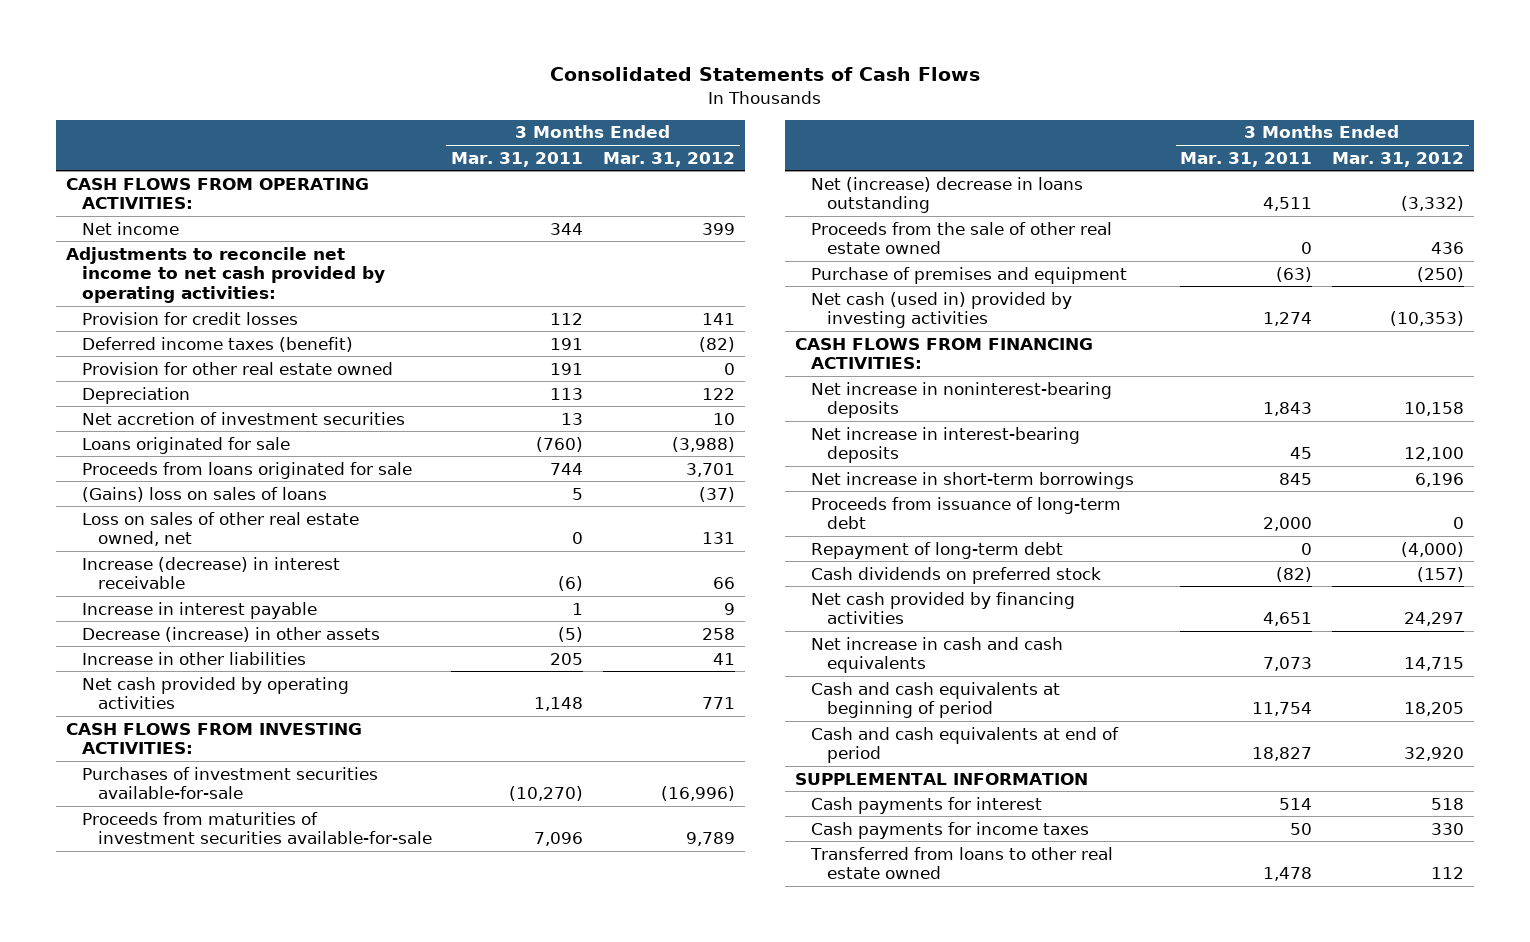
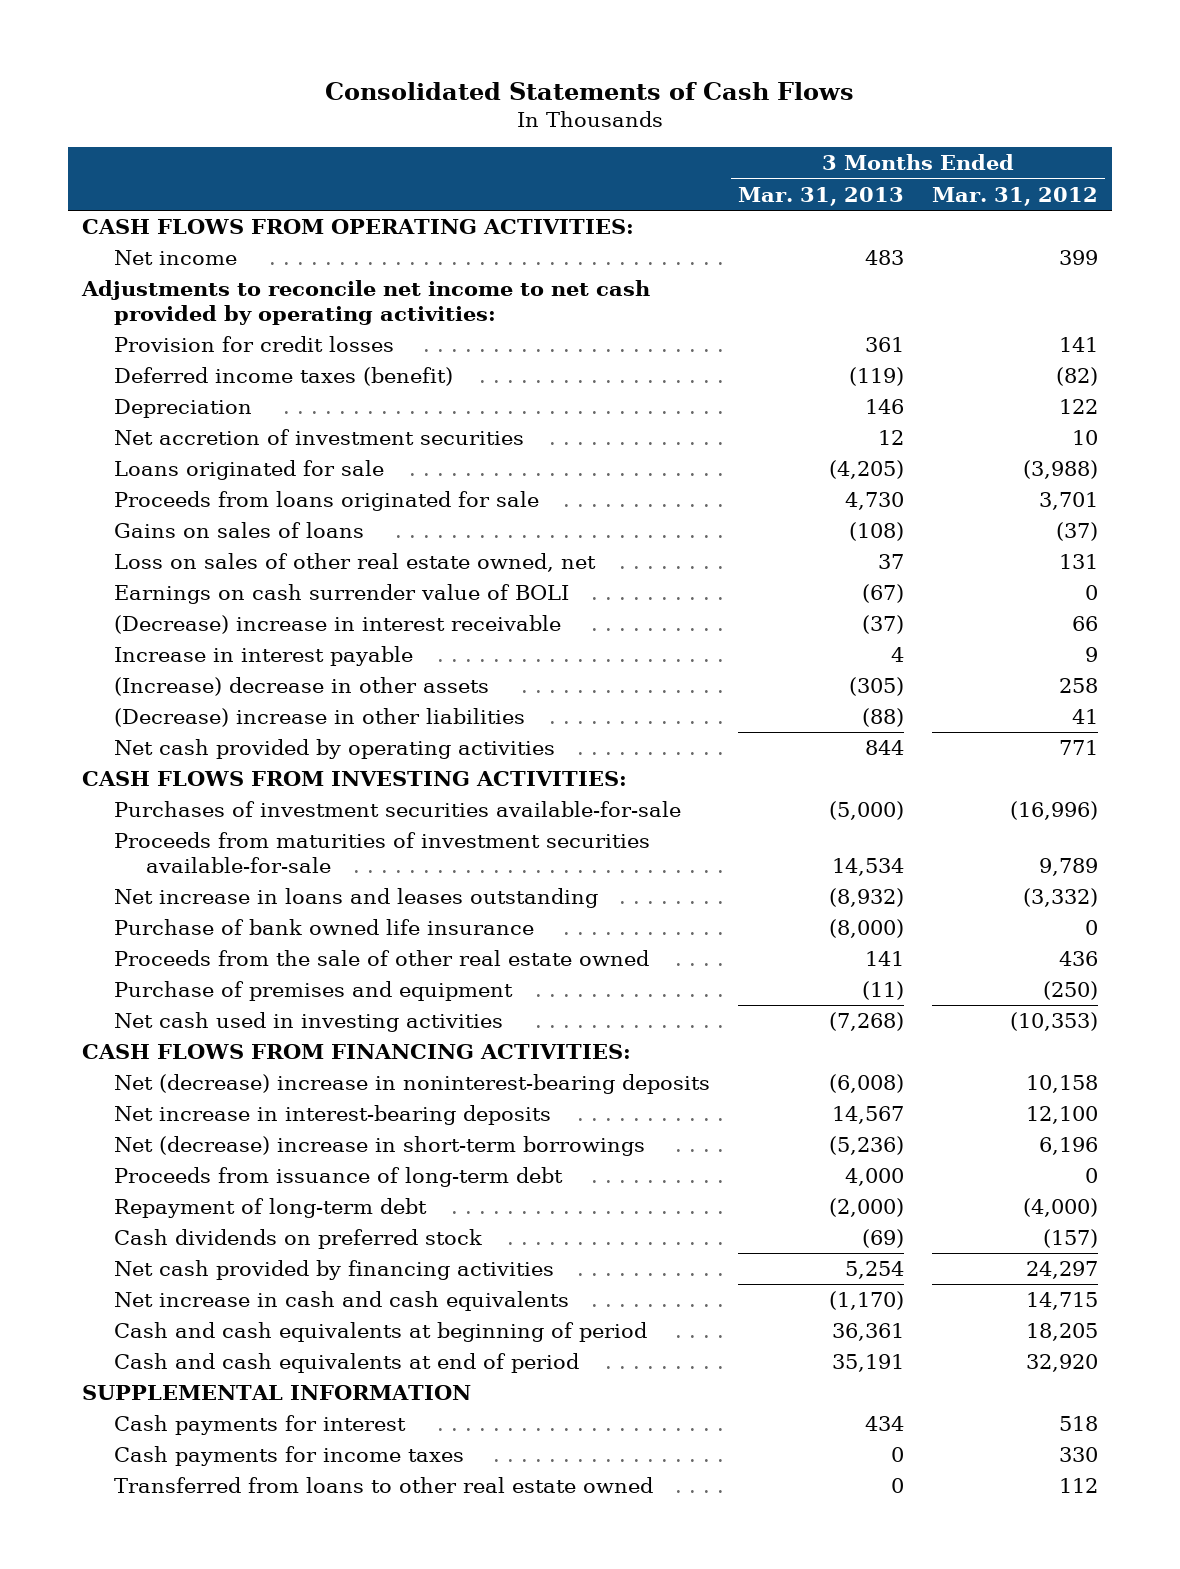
- | 3 Months Ended Mar. 31, 2011 | 3 Months Ended Mar. 31, 2012
+ | 3 Months Ended Mar. 31, 2013 | 3 Months Ended Mar. 31, 2012
- Provision for other real estate owned | 191 | 0
- (Gains) loss on sales of loans | 5 | (37)
+ Gains on sales of loans | (108) | (37)
- Increase (decrease) in interest receivable | (6) | 66
+ Earnings on cash surrender value of BOLI | (67) | 0
+ (Decrease) increase in interest receivable | (37) | 66
- Decrease (increase) in other assets | (5) | 258
- Increase in other liabilities | 205 | 41
+ (Increase) decrease in other assets | (305) | 258
+ (Decrease) increase in other liabilities | (88) | 41
- Net (increase) decrease in loans outstanding | 4,511 | (3,332)
+ Net increase in loans and leases outstanding | (8,932) | (3,332)
+ Purchase of bank owned life insurance | (8,000) | 0
- Net cash (used in) provided by investing activities | 1,274 | (10,353)
+ Net cash used in investing activities | (7,268) | (10,353)
- Net increase in noninterest-bearing deposits | 1,843 | 10,158
+ Net (decrease) increase in noninterest-bearing deposits | (6,008) | 10,158
- Net increase in short-term borrowings | 845 | 6,196
+ Net (decrease) increase in short-term borrowings | (5,236) | 6,196

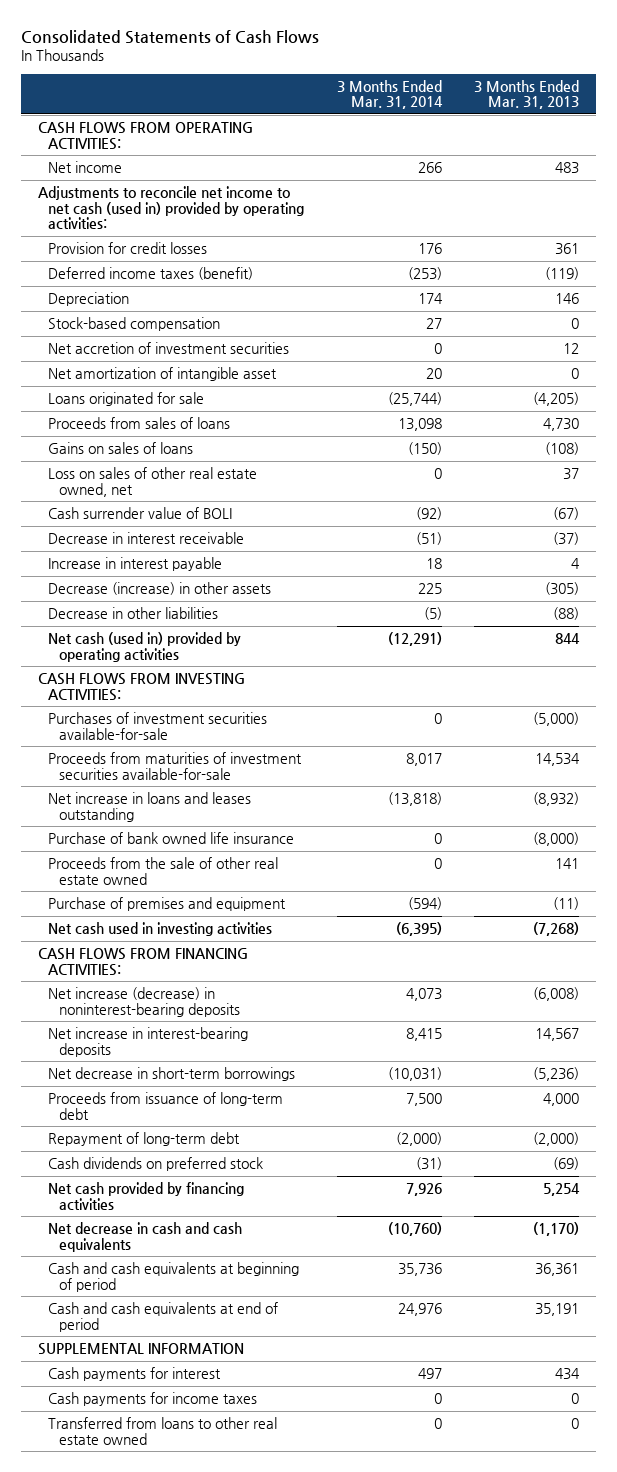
- | 3 Months Ended Mar. 31, 2013 | 3 Months Ended Mar. 31, 2012
+ | 3 Months Ended Mar. 31, 2014 | 3 Months Ended Mar. 31, 2013
- Adjustments to reconcile net income to net cash provided by operating activities:
+ Adjustments to reconcile net income to net cash (used in) provided by operating activities:
+ Stock-based compensation | 27 | 0
+ Net amortization of intangible asset | 20 | 0
- Proceeds from loans originated for sale | 4,730 | 3,701
+ Proceeds from sales of loans | 13,098 | 4,730
- Earnings on cash surrender value of BOLI | (67) | 0
- (Decrease) increase in interest receivable | (37) | 66
+ Cash surrender value of BOLI | (92) | (67)
+ Decrease in interest receivable | (51) | (37)
- (Increase) decrease in other assets | (305) | 258
- (Decrease) increase in other liabilities | (88) | 41
- Net cash provided by operating activities | 844 | 771
+ Decrease (increase) in other assets | 225 | (305)
+ Decrease in other liabilities | (5) | (88)
+ Net cash (used in) provided by operating activities | (12,291) | 844
- Net (decrease) increase in noninterest-bearing deposits | (6,008) | 10,158
+ Net increase (decrease) in noninterest-bearing deposits | 4,073 | (6,008)
- Net (decrease) increase in short-term borrowings | (5,236) | 6,196
+ Net decrease in short-term borrowings | (10,031) | (5,236)
- Net increase in cash and cash equivalents | (1,170) | 14,715
+ Net decrease in cash and cash equivalents | (10,760) | (1,170)

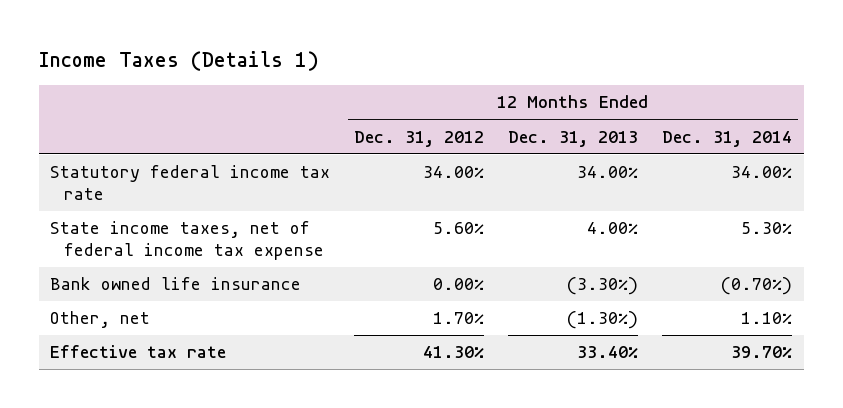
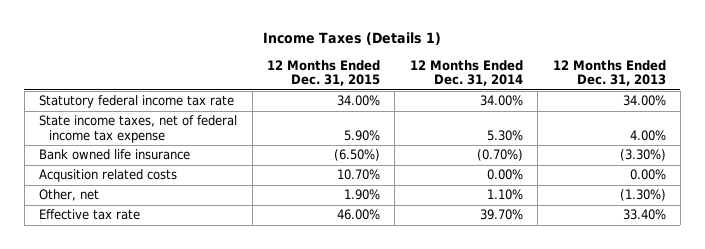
- | 12 Months Ended Dec. 31, 2012 | 12 Months Ended Dec. 31, 2013 | 12 Months Ended Dec. 31, 2014
+ | 12 Months Ended Dec. 31, 2015 | 12 Months Ended Dec. 31, 2014 | 12 Months Ended Dec. 31, 2013
+ Acqusition related costs | 10.70% | 0.00% | 0.00%

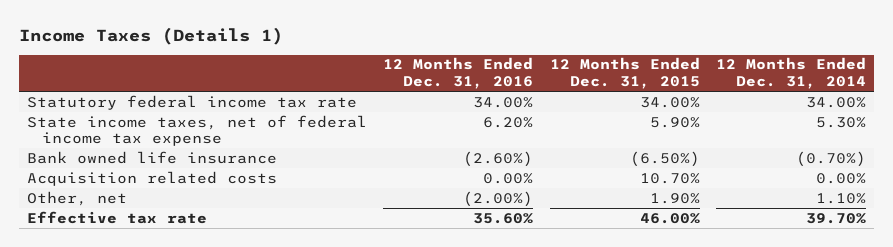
- | 12 Months Ended Dec. 31, 2015 | 12 Months Ended Dec. 31, 2014 | 12 Months Ended Dec. 31, 2013
+ | 12 Months Ended Dec. 31, 2016 | 12 Months Ended Dec. 31, 2015 | 12 Months Ended Dec. 31, 2014
- Acqusition related costs | 10.70% | 0.00% | 0.00%
+ Acquisition related costs | 0.00% | 10.70% | 0.00%

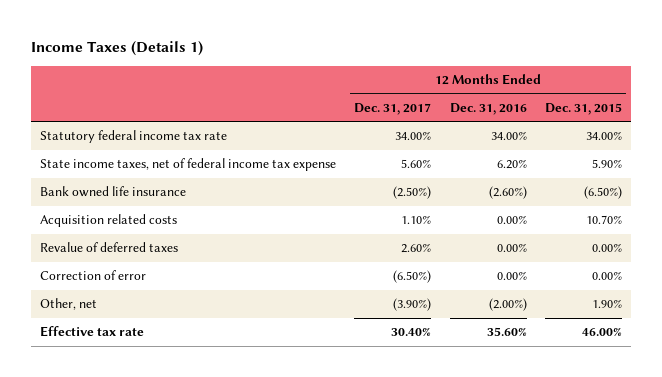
- | 12 Months Ended Dec. 31, 2016 | 12 Months Ended Dec. 31, 2015 | 12 Months Ended Dec. 31, 2014
+ | 12 Months Ended Dec. 31, 2017 | 12 Months Ended Dec. 31, 2016 | 12 Months Ended Dec. 31, 2015
+ Revalue of deferred taxes | 2.60% | 0.00% | 0.00%
+ Correction of error | (6.50%) | 0.00% | 0.00%

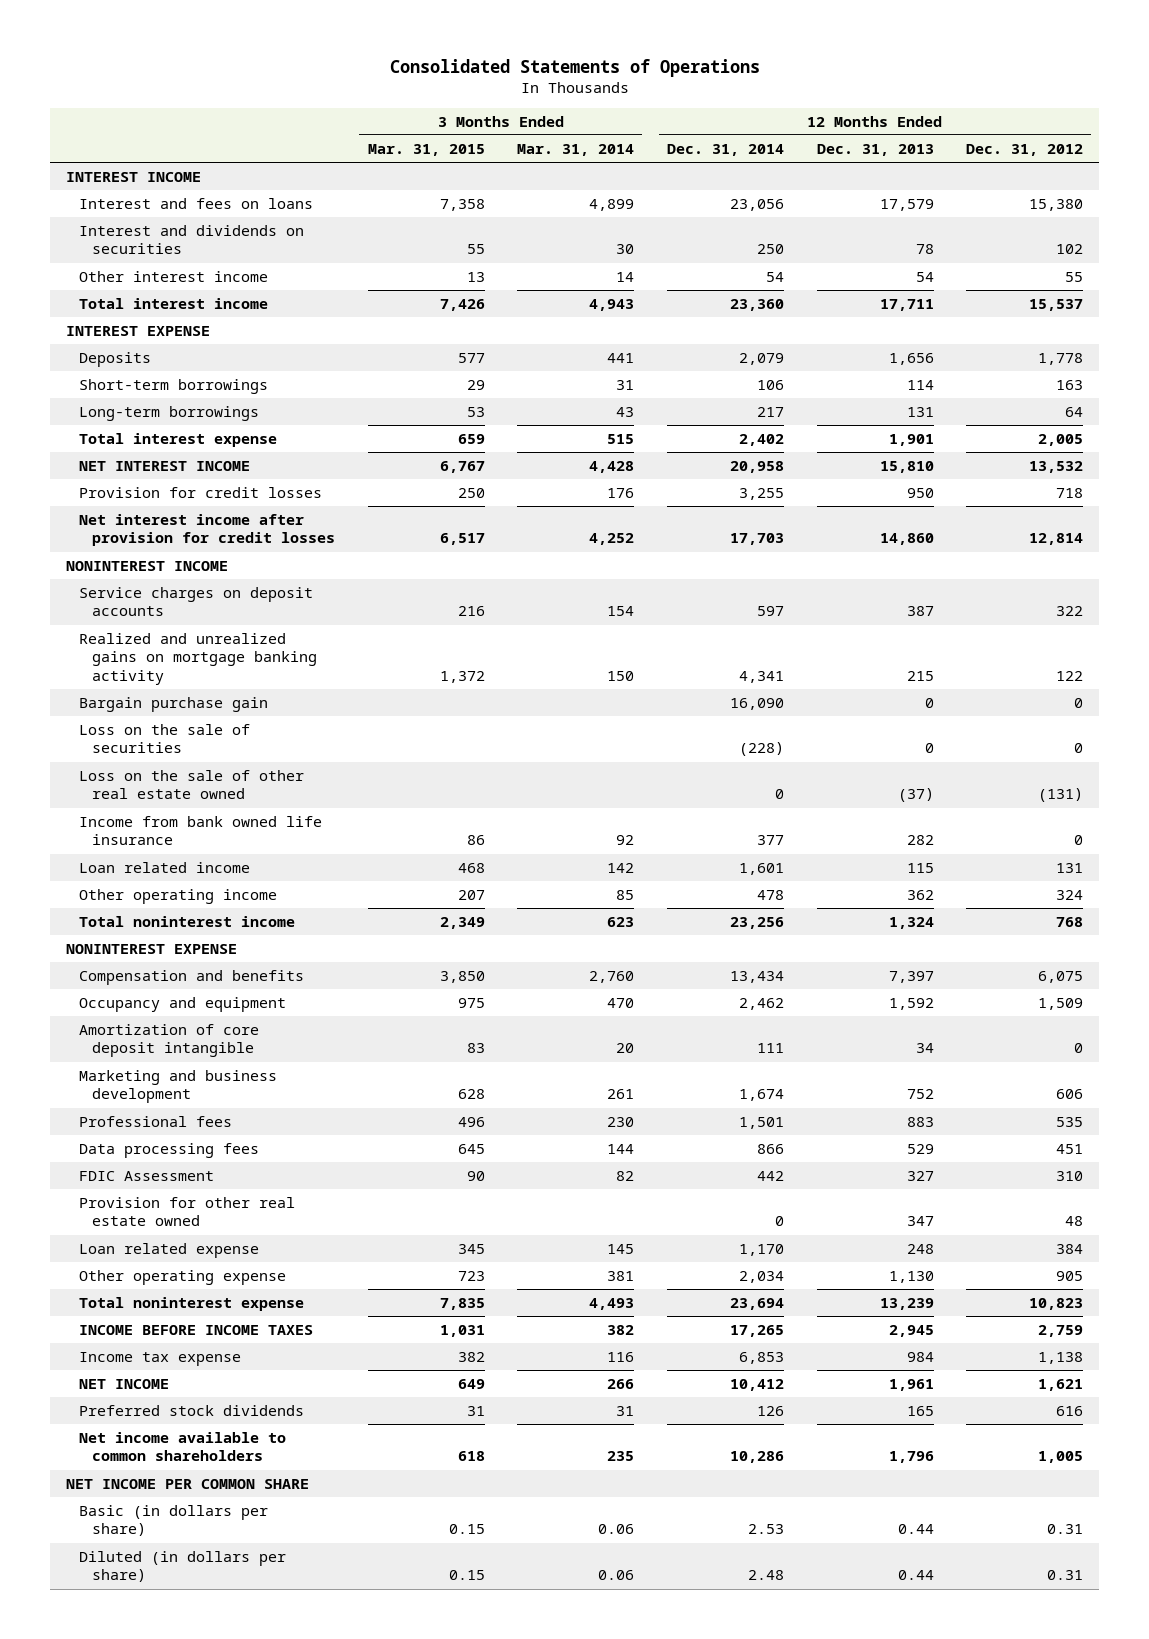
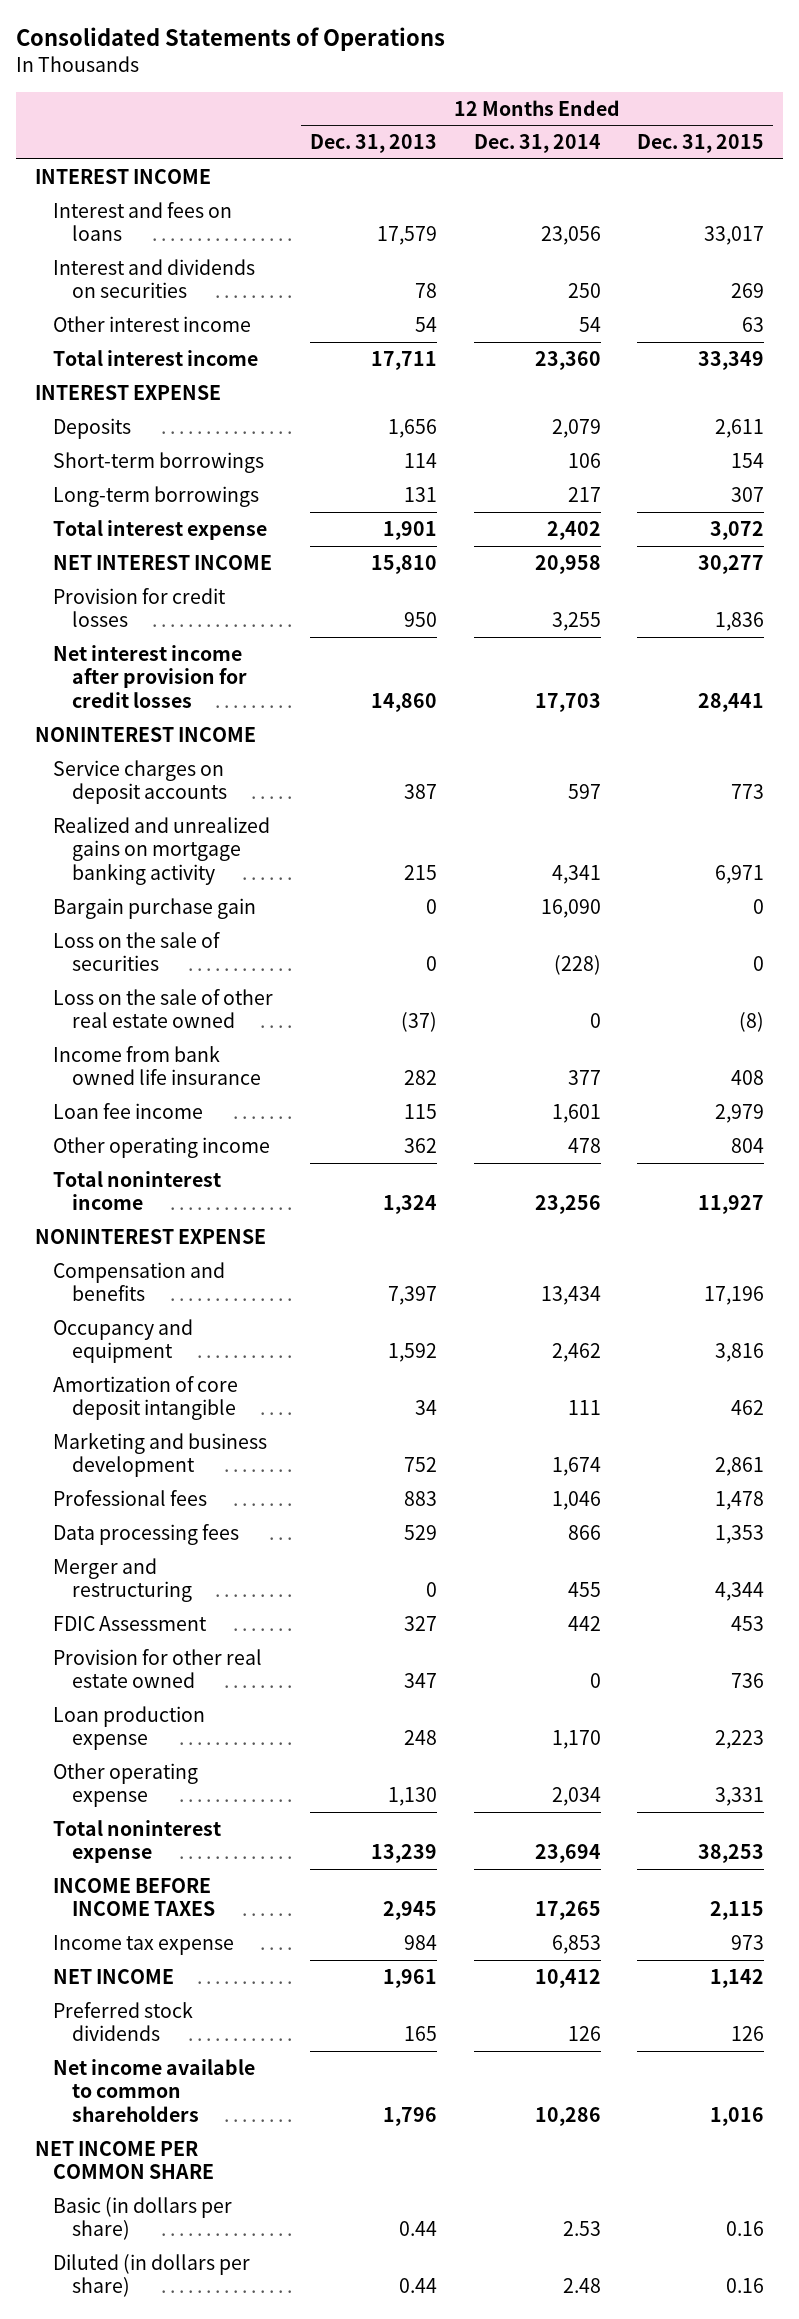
- | 3 Months Ended Mar. 31, 2015 | 3 Months Ended Mar. 31, 2014 | 12 Months Ended Dec. 31, 2014 | 12 Months Ended Dec. 31, 2013 | 12 Months Ended Dec. 31, 2012
+ | 12 Months Ended Dec. 31, 2013 | 12 Months Ended Dec. 31, 2014 | 12 Months Ended Dec. 31, 2015
- Loan related income | 468 | 142 | 1,601 | 115 | 131
+ Loan fee income | 115 | 1,601 | 2,979
- Professional fees | 496 | 230 | 1,501 | 883 | 535
+ Professional fees | 883 | 1,046 | 1,478
+ Merger and restructuring | 0 | 455 | 4,344
- Loan related expense | 345 | 145 | 1,170 | 248 | 384
+ Loan production expense | 248 | 1,170 | 2,223

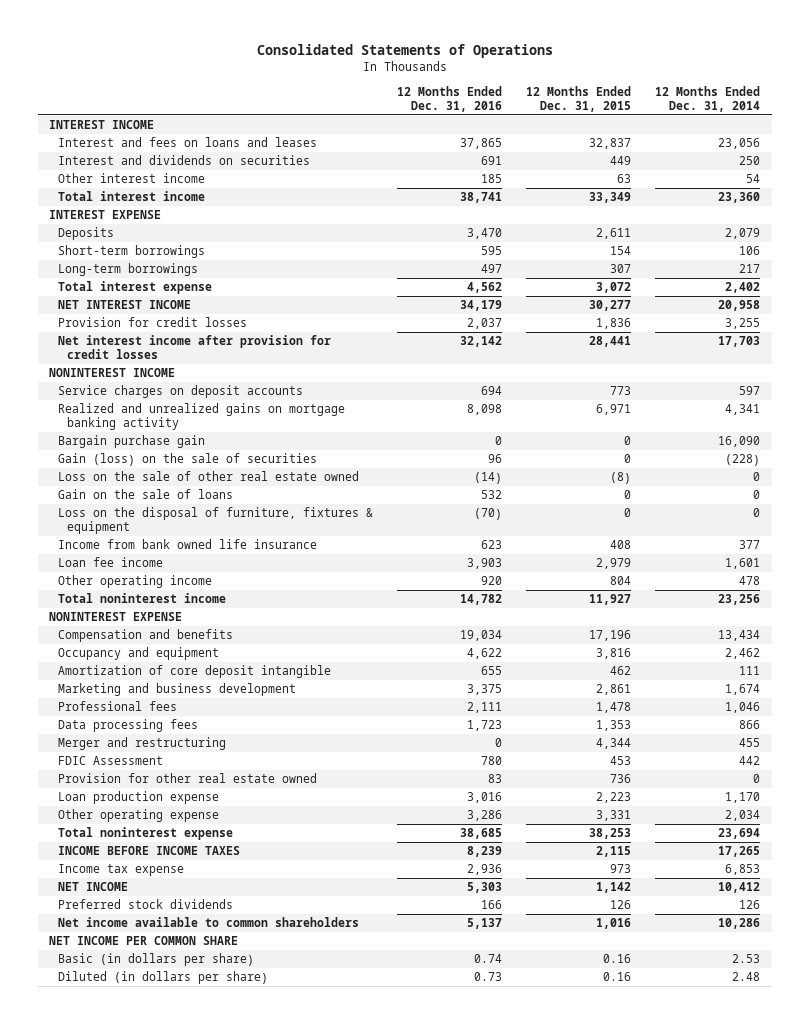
- | 12 Months Ended Dec. 31, 2013 | 12 Months Ended Dec. 31, 2014 | 12 Months Ended Dec. 31, 2015
+ | 12 Months Ended Dec. 31, 2016 | 12 Months Ended Dec. 31, 2015 | 12 Months Ended Dec. 31, 2014
- Interest and fees on loans | 17,579 | 23,056 | 33,017
- Interest and dividends on securities | 78 | 250 | 269
+ Interest and fees on loans and leases | 37,865 | 32,837 | 23,056
+ Interest and dividends on securities | 691 | 449 | 250
- Loss on the sale of securities | 0 | (228) | 0
+ Gain (loss) on the sale of securities | 96 | 0 | (228)
+ Gain on the sale of loans | 532 | 0 | 0
+ Loss on the disposal of furniture, fixtures & equipment | (70) | 0 | 0

